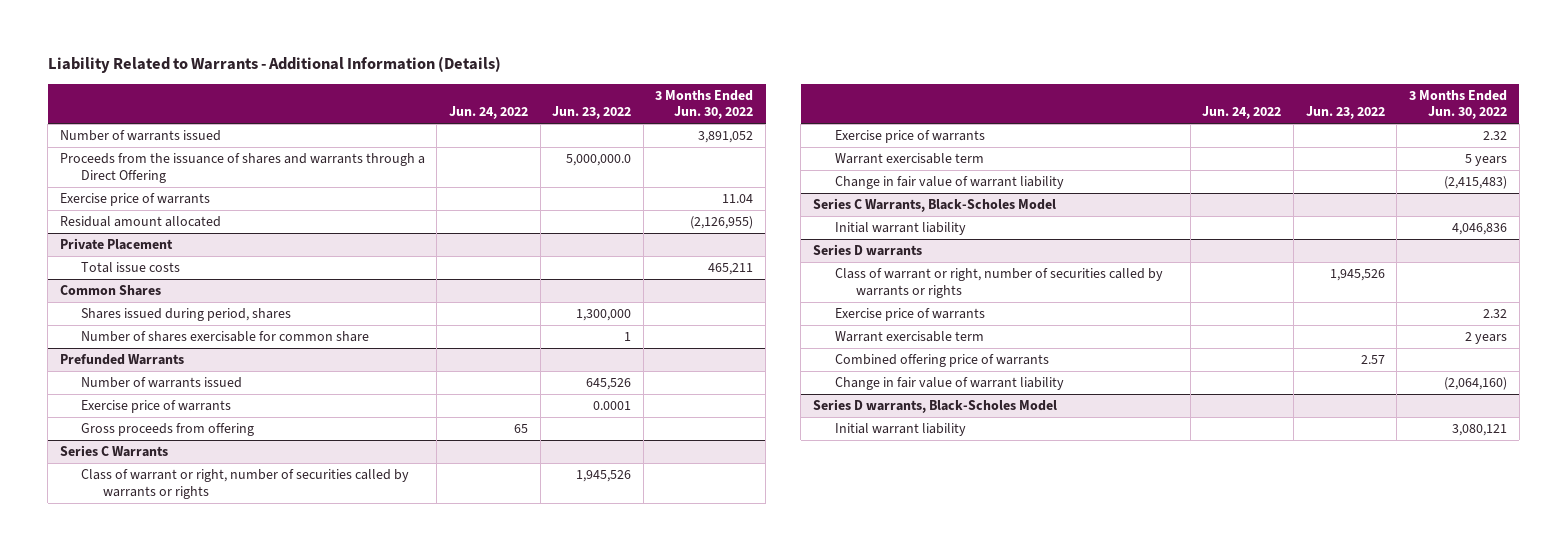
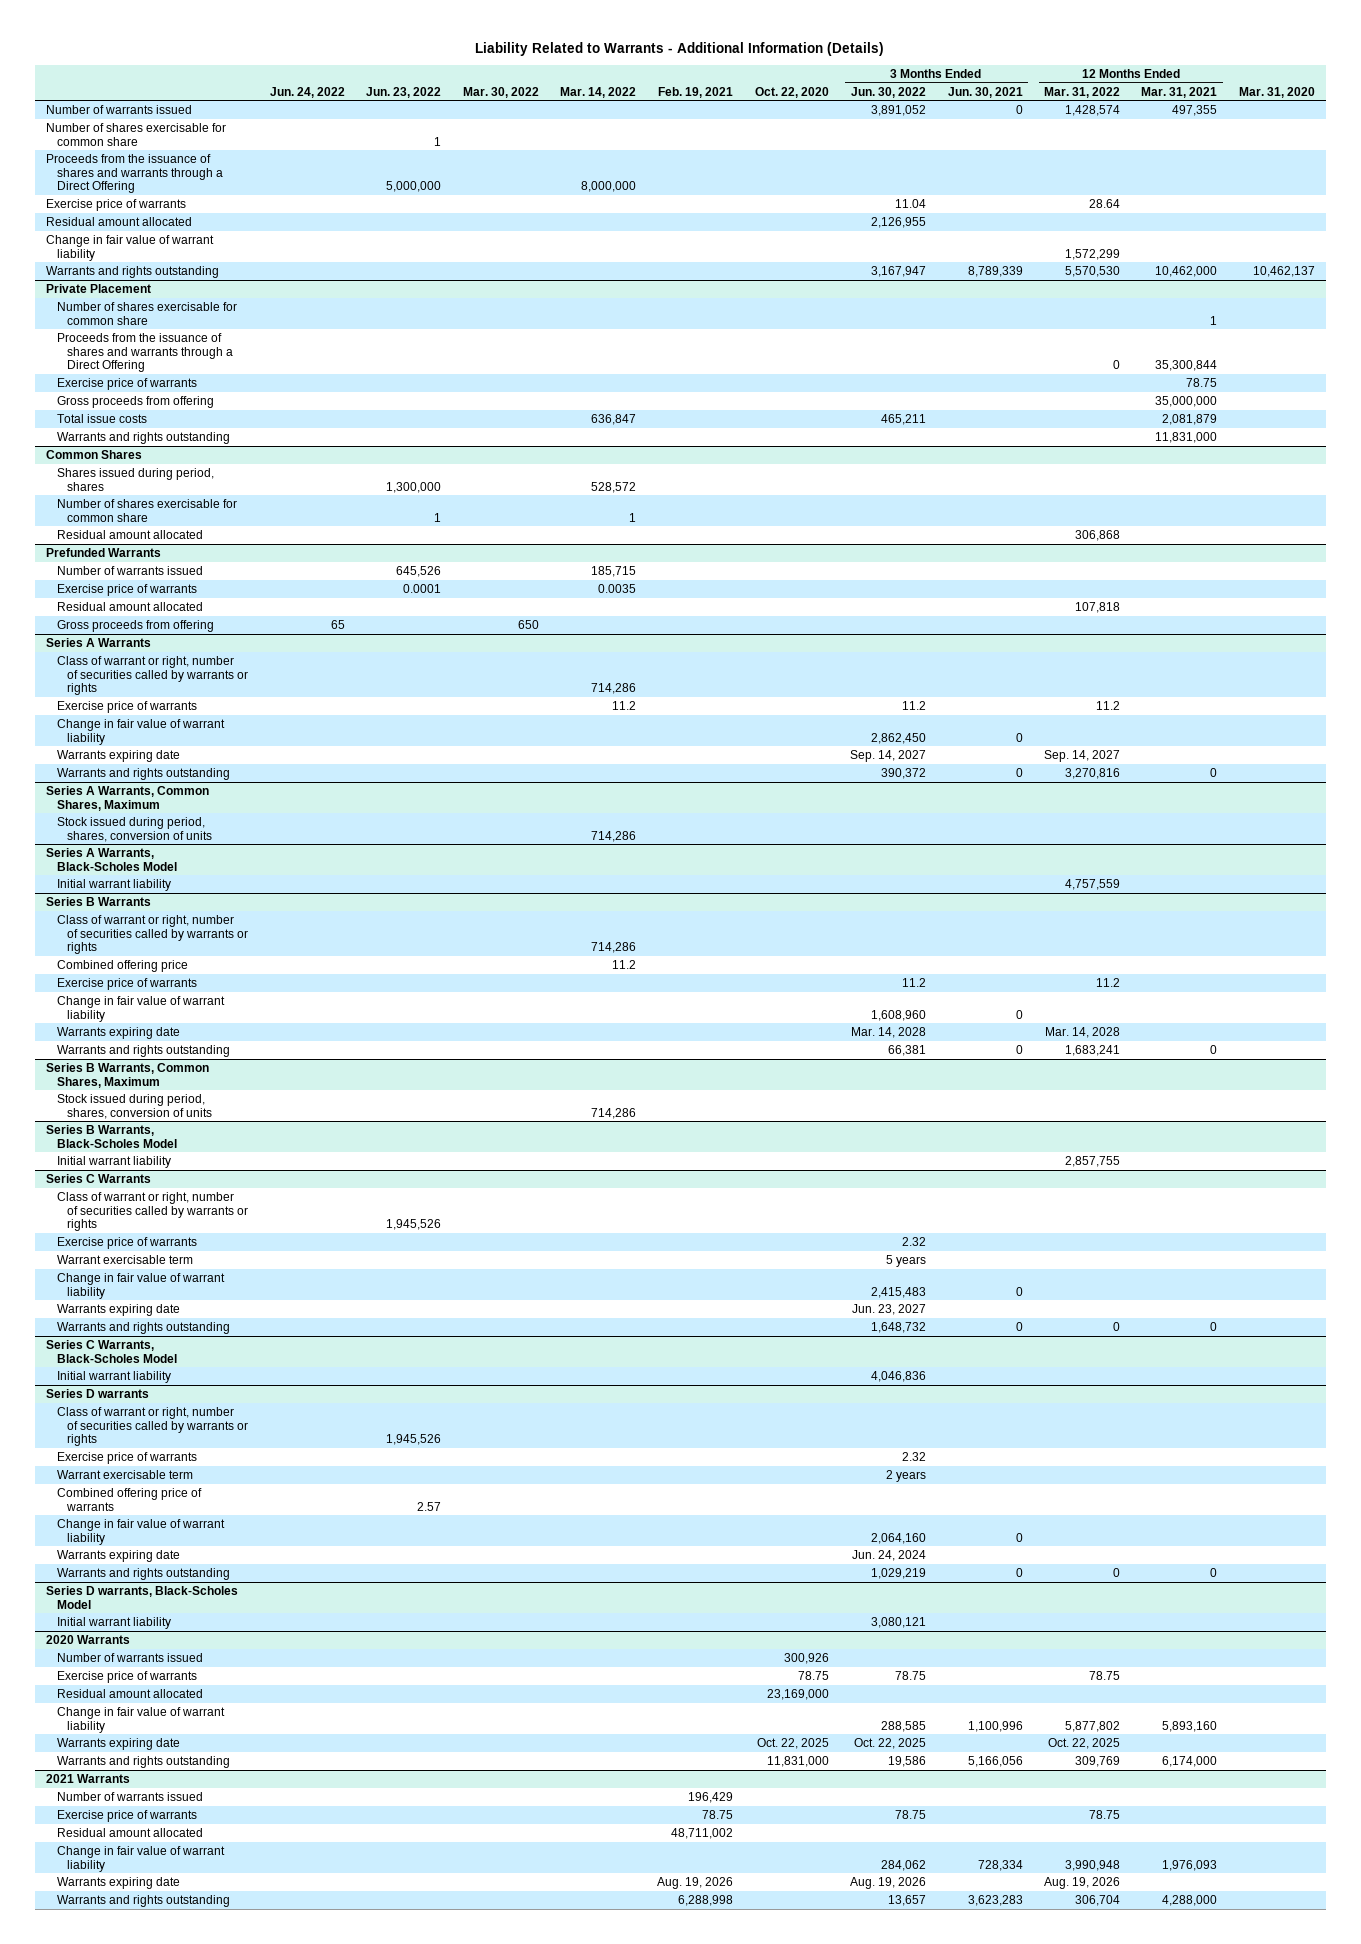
- | Jun. 24, 2022 | Jun. 23, 2022 | 3 Months Ended Jun. 30, 2022
+ | Jun. 24, 2022 | Jun. 23, 2022 | Mar. 30, 2022 | Mar. 14, 2022 | Feb. 19, 2021 | Oct. 22, 2020 | 3 Months Ended Jun. 30, 2022 | 3 Months Ended Jun. 30, 2021 | 12 Months Ended Mar. 31, 2022 | 12 Months Ended Mar. 31, 2021 | Mar. 31, 2020
- Proceeds from the issuance of shares and warrants through a Direct Offering | | 5,000,000.0 |
+ Number of shares exercisable for common share | | 1 | | | | | | | | |
+ Proceeds from the issuance of shares and warrants through a Direct Offering | | 5,000,000 | | 8,000,000 | | | | | | |
- Residual amount allocated | | | (2,126,955)
+ Residual amount allocated | | | | | | | 2,126,955 | | | |
+ Change in fair value of warrant liability | | | | | | | | | 1,572,299 | |
+ Warrants and rights outstanding | | | | | | | 3,167,947 | 8,789,339 | 5,570,530 | 10,462,000 | 10,462,137
@ Private Placement
+ Number of shares exercisable for common share | | | | | | | | | | 1 |
+ Proceeds from the issuance of shares and warrants through a Direct Offering | | | | | | | | | 0 | 35,300,844 |
+ Exercise price of warrants | | | | | | | | | | 78.75 |
+ Gross proceeds from offering | | | | | | | | | | 35,000,000 |
+ Warrants and rights outstanding | | | | | | | | | | 11,831,000 |
@ Common Shares
+ Residual amount allocated | | | | | | | | | 306,868 | |
@ Prefunded Warrants
+ Residual amount allocated | | | | | | | | | 107,818 | |
+ Series A Warrants
+ Class of warrant or right, number of securities called by warrants or rights | | | | 714,286 | | | | | | |
+ Exercise price of warrants | | | | 11.2 | | | 11.2 | | 11.2 | |
+ Change in fair value of warrant liability | | | | | | | 2,862,450 | 0 | | |
+ Warrants expiring date | | | | | | | Sep. 14, 2027 | | Sep. 14, 2027 | |
+ Warrants and rights outstanding | | | | | | | 390,372 | 0 | 3,270,816 | 0 |
+ Series A Warrants, Common Shares, Maximum
+ Stock issued during period, shares, conversion of units | | | | 714,286 | | | | | | |
+ Series A Warrants, Black-Scholes Model
+ Initial warrant liability | | | | | | | | | 4,757,559 | |
+ Series B Warrants
+ Class of warrant or right, number of securities called by warrants or rights | | | | 714,286 | | | | | | |
+ Combined offering price | | | | 11.2 | | | | | | |
+ Exercise price of warrants | | | | | | | 11.2 | | 11.2 | |
+ Change in fair value of warrant liability | | | | | | | 1,608,960 | 0 | | |
+ Warrants expiring date | | | | | | | Mar. 14, 2028 | | Mar. 14, 2028 | |
+ Warrants and rights outstanding | | | | | | | 66,381 | 0 | 1,683,241 | 0 |
+ Series B Warrants, Common Shares, Maximum
+ Stock issued during period, shares, conversion of units | | | | 714,286 | | | | | | |
+ Series B Warrants, Black-Scholes Model
+ Initial warrant liability | | | | | | | | | 2,857,755 | |
@ Series C Warrants
- Change in fair value of warrant liability | | | (2,415,483)
+ Change in fair value of warrant liability | | | | | | | 2,415,483 | 0 | | |
+ Warrants expiring date | | | | | | | Jun. 23, 2027 | | | |
+ Warrants and rights outstanding | | | | | | | 1,648,732 | 0 | 0 | 0 |
@ Series D warrants
- Change in fair value of warrant liability | | | (2,064,160)
+ Change in fair value of warrant liability | | | | | | | 2,064,160 | 0 | | |
+ Warrants expiring date | | | | | | | Jun. 24, 2024 | | | |
+ Warrants and rights outstanding | | | | | | | 1,029,219 | 0 | 0 | 0 |
+ 2020 Warrants
+ Number of warrants issued | | | | | | 300,926 | | | | |
+ Exercise price of warrants | | | | | | 78.75 | 78.75 | | 78.75 | |
+ Residual amount allocated | | | | | | 23,169,000 | | | | |
+ Change in fair value of warrant liability | | | | | | | 288,585 | 1,100,996 | 5,877,802 | 5,893,160 |
+ Warrants expiring date | | | | | | Oct. 22, 2025 | Oct. 22, 2025 | | Oct. 22, 2025 | |
+ Warrants and rights outstanding | | | | | | 11,831,000 | 19,586 | 5,166,056 | 309,769 | 6,174,000 |
+ 2021 Warrants
+ Number of warrants issued | | | | | 196,429 | | | | | |
+ Exercise price of warrants | | | | | 78.75 | | 78.75 | | 78.75 | |
+ Residual amount allocated | | | | | 48,711,002 | | | | | |
+ Change in fair value of warrant liability | | | | | | | 284,062 | 728,334 | 3,990,948 | 1,976,093 |
+ Warrants expiring date | | | | | Aug. 19, 2026 | | Aug. 19, 2026 | | Aug. 19, 2026 | |
+ Warrants and rights outstanding | | | | | 6,288,998 | | 13,657 | 3,623,283 | 306,704 | 4,288,000 |

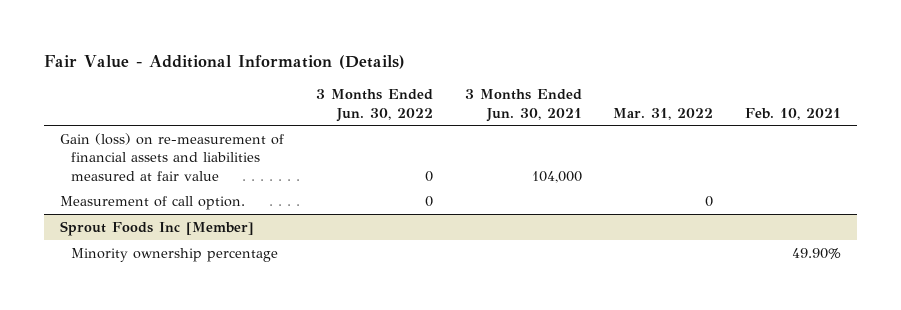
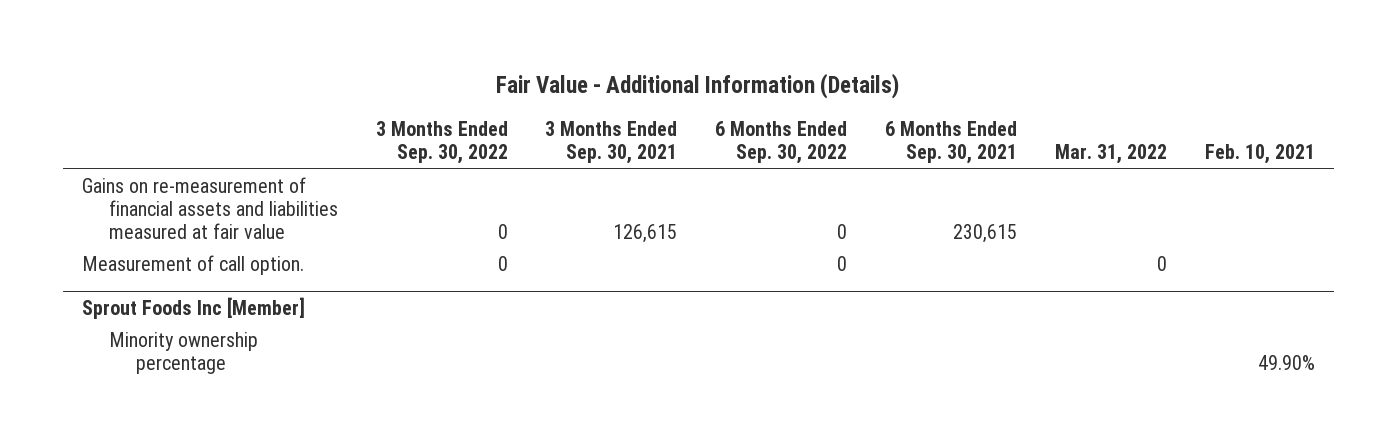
- | 3 Months Ended Jun. 30, 2022 | 3 Months Ended Jun. 30, 2021 | Mar. 31, 2022 | Feb. 10, 2021
+ | 3 Months Ended Sep. 30, 2022 | 3 Months Ended Sep. 30, 2021 | 6 Months Ended Sep. 30, 2022 | 6 Months Ended Sep. 30, 2021 | Mar. 31, 2022 | Feb. 10, 2021
- Gain (loss) on re-measurement of financial assets and liabilities measured at fair value | 0 | 104,000 | |
+ Gains on re-measurement of financial assets and liabilities measured at fair value | 0 | 126,615 | 0 | 230,615 | |

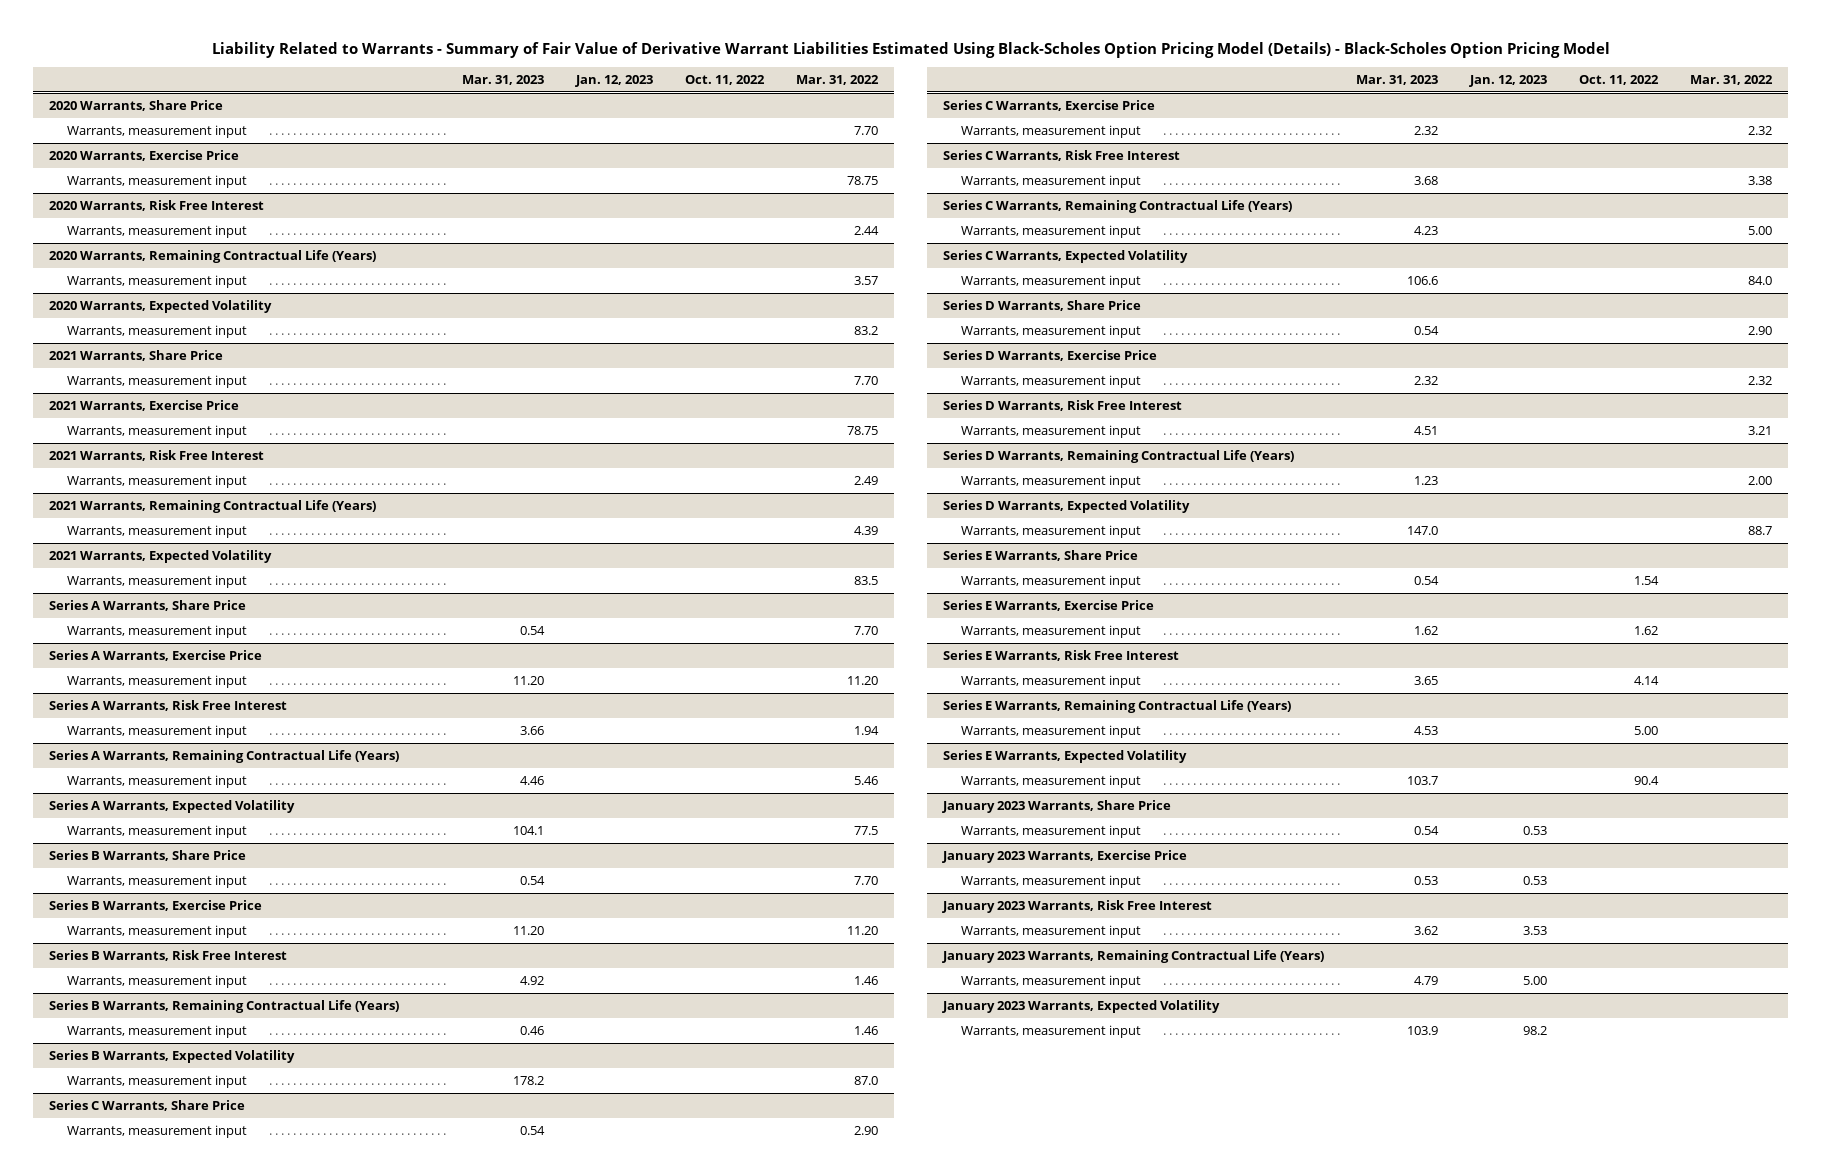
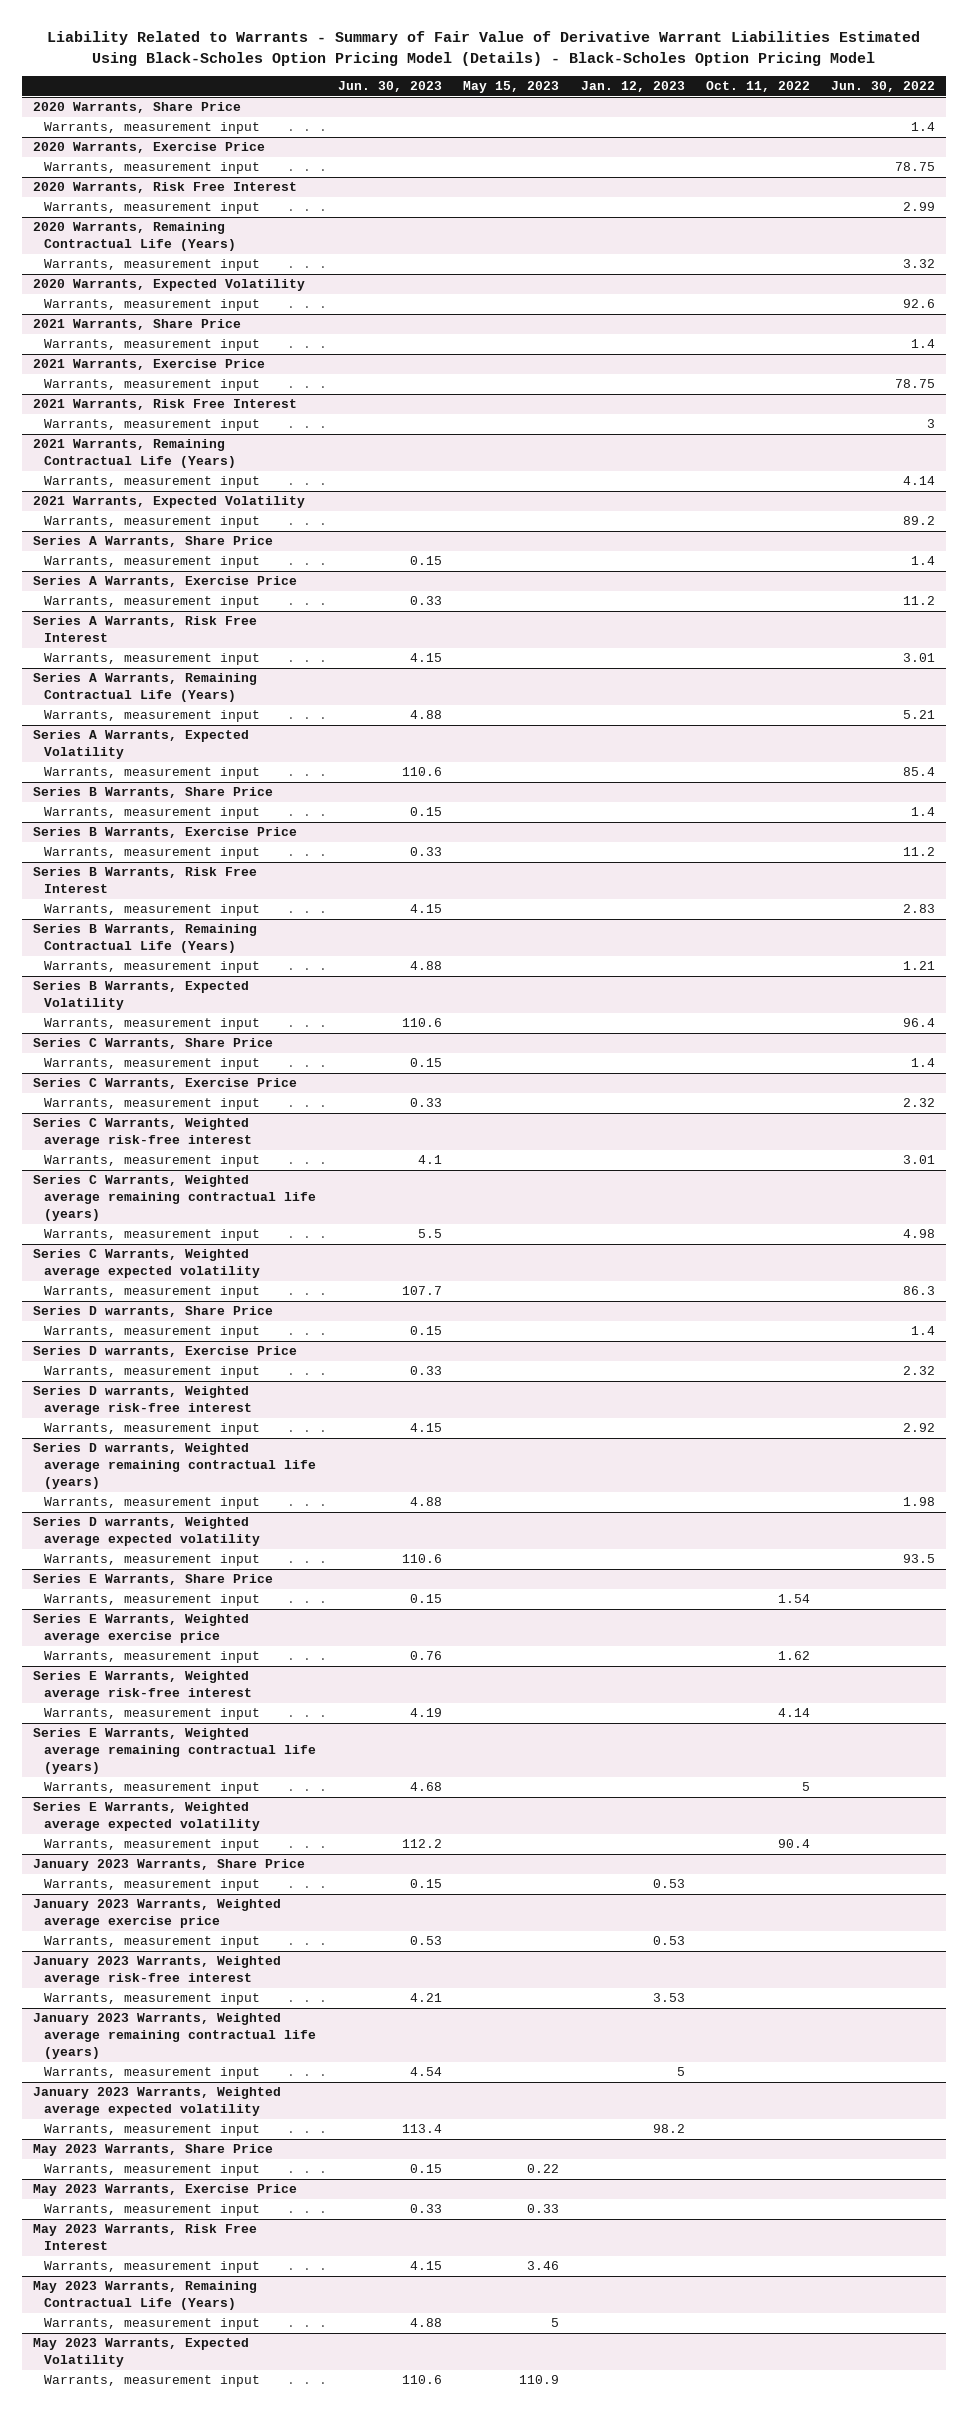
- | Mar. 31, 2023 | Jan. 12, 2023 | Oct. 11, 2022 | Mar. 31, 2022
+ | Jun. 30, 2023 | May 15, 2023 | Jan. 12, 2023 | Oct. 11, 2022 | Jun. 30, 2022
- Series C Warrants, Risk Free Interest
+ Series C Warrants, Weighted average risk-free interest
- Series C Warrants, Remaining Contractual Life (Years)
+ Series C Warrants, Weighted average remaining contractual life (years)
- Series C Warrants, Expected Volatility
+ Series C Warrants, Weighted average expected volatility
- Series D Warrants, Share Price
+ Series D warrants, Share Price
- Series D Warrants, Exercise Price
+ Series D warrants, Exercise Price
- Series D Warrants, Risk Free Interest
+ Series D warrants, Weighted average risk-free interest
- Series D Warrants, Remaining Contractual Life (Years)
+ Series D warrants, Weighted average remaining contractual life (years)
- Series D Warrants, Expected Volatility
+ Series D warrants, Weighted average expected volatility
- Series E Warrants, Exercise Price
+ Series E Warrants, Weighted average exercise price
- Series E Warrants, Risk Free Interest
+ Series E Warrants, Weighted average risk-free interest
- Series E Warrants, Remaining Contractual Life (Years)
- Warrants, measurement input | 4.53 | | 5.00 |
- Series E Warrants, Expected Volatility
+ Series E Warrants, Weighted average remaining contractual life (years)
+ Warrants, measurement input | 4.68 | | | 5 |
+ Series E Warrants, Weighted average expected volatility
- January 2023 Warrants, Exercise Price
+ January 2023 Warrants, Weighted average exercise price
- January 2023 Warrants, Risk Free Interest
+ January 2023 Warrants, Weighted average risk-free interest
- January 2023 Warrants, Remaining Contractual Life (Years)
- Warrants, measurement input | 4.79 | 5.00 | |
- January 2023 Warrants, Expected Volatility
+ January 2023 Warrants, Weighted average remaining contractual life (years)
+ Warrants, measurement input | 4.54 | | 5 | |
+ January 2023 Warrants, Weighted average expected volatility
+ May 2023 Warrants, Share Price
+ Warrants, measurement input | 0.15 | 0.22 | | |
+ May 2023 Warrants, Exercise Price
+ Warrants, measurement input | 0.33 | 0.33 | | |
+ May 2023 Warrants, Risk Free Interest
+ Warrants, measurement input | 4.15 | 3.46 | | |
+ May 2023 Warrants, Remaining Contractual Life (Years)
+ Warrants, measurement input | 4.88 | 5 | | |
+ May 2023 Warrants, Expected Volatility
+ Warrants, measurement input | 110.6 | 110.9 | | |

